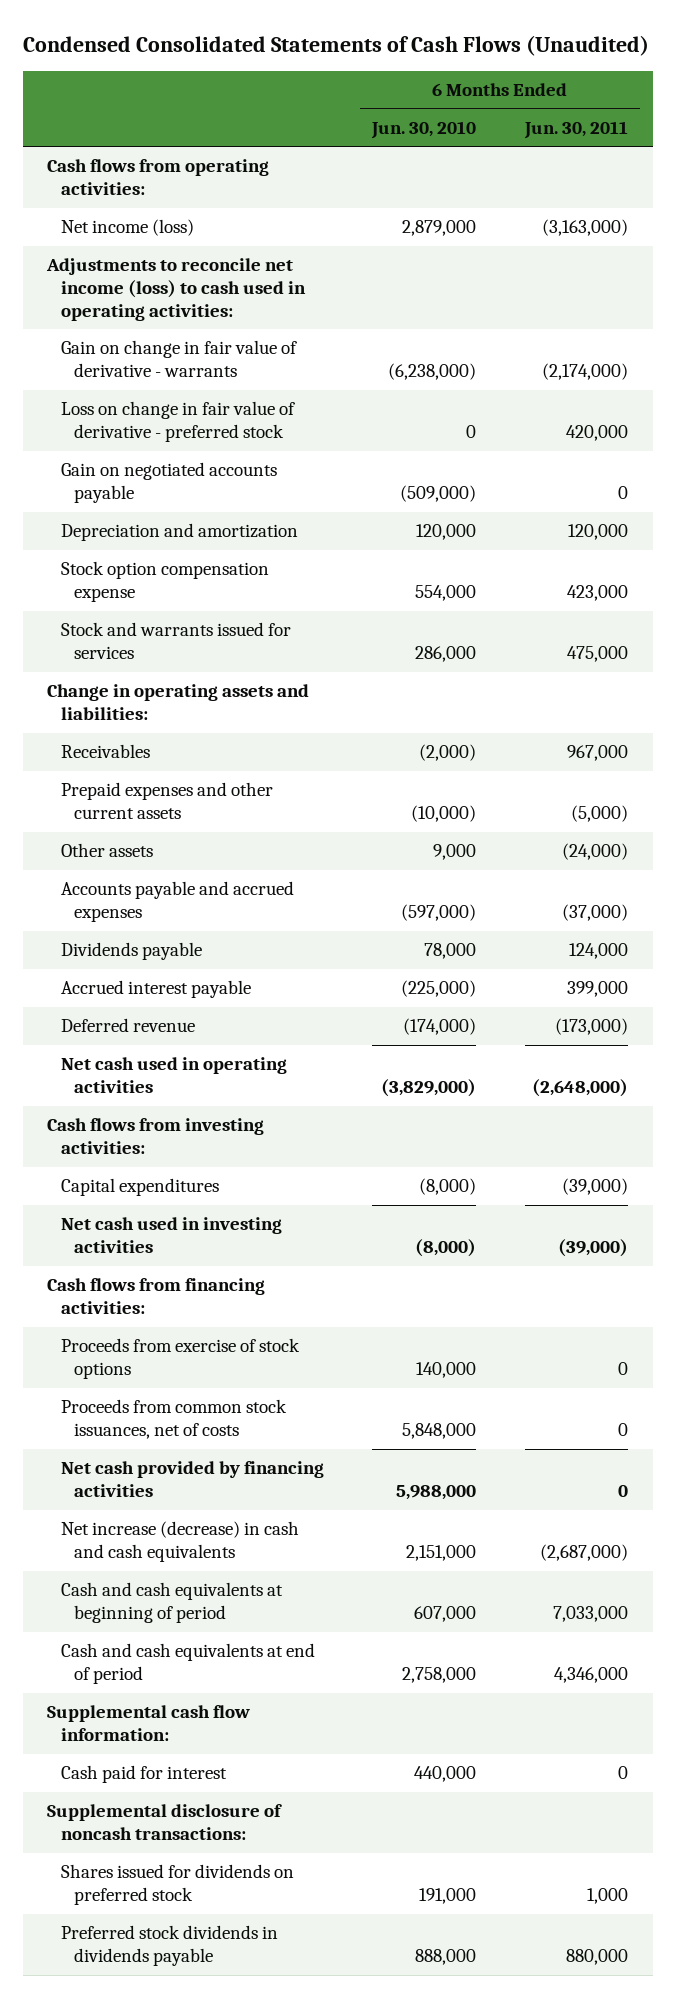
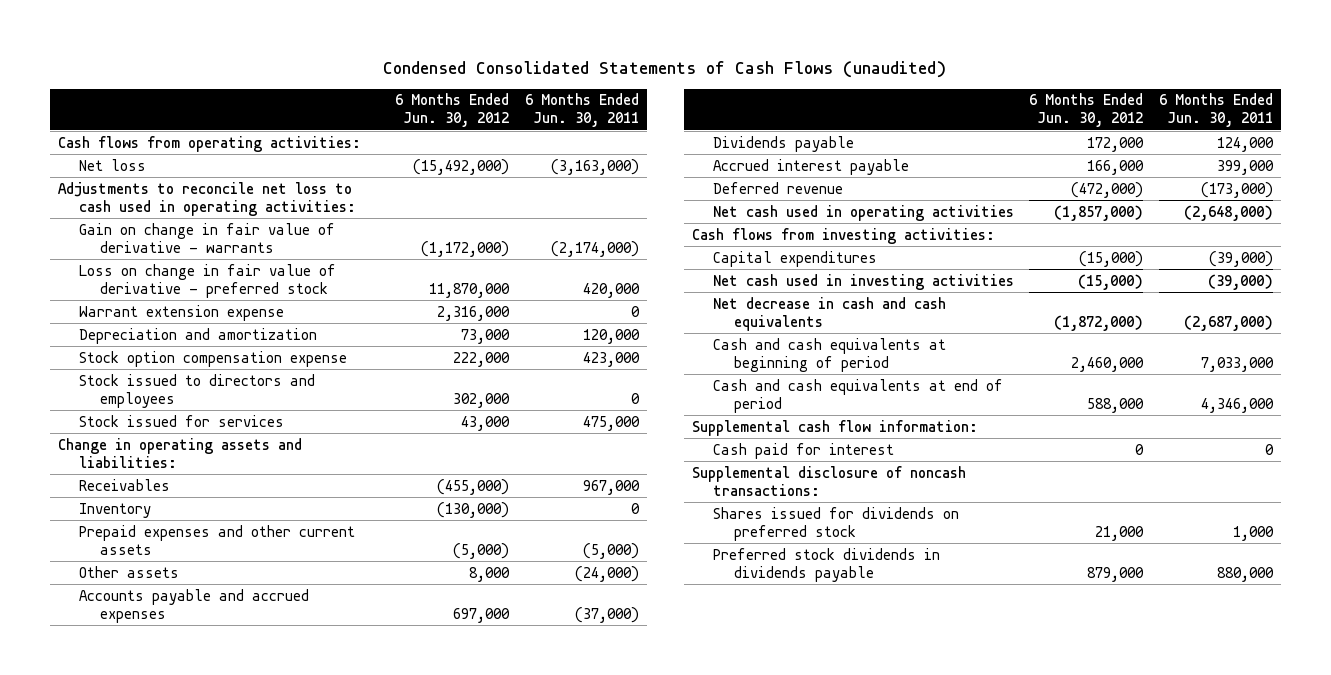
- Condensed Consolidated Statements of Cash Flows (Unaudited)
+ Condensed Consolidated Statements of Cash Flows (unaudited)
- | 6 Months Ended Jun. 30, 2010 | 6 Months Ended Jun. 30, 2011
+ | 6 Months Ended Jun. 30, 2012 | 6 Months Ended Jun. 30, 2011
- Net income (loss) | 2,879,000 | (3,163,000)
- Adjustments to reconcile net income (loss) to cash used in operating activities:
+ Net loss | (15,492,000) | (3,163,000)
+ Adjustments to reconcile net loss to cash used in operating activities:
- Gain on negotiated accounts payable | (509,000) | 0
+ Warrant extension expense | 2,316,000 | 0
- Stock and warrants issued for services | 286,000 | 475,000
+ Stock issued to directors and employees | 302,000 | 0
+ Stock issued for services | 43,000 | 475,000
+ Inventory | (130,000) | 0
- Cash flows from financing activities:
- Proceeds from exercise of stock options | 140,000 | 0
- Proceeds from common stock issuances, net of costs | 5,848,000 | 0
- Net cash provided by financing activities | 5,988,000 | 0
- Net increase (decrease) in cash and cash equivalents | 2,151,000 | (2,687,000)
+ Net decrease in cash and cash equivalents | (1,872,000) | (2,687,000)

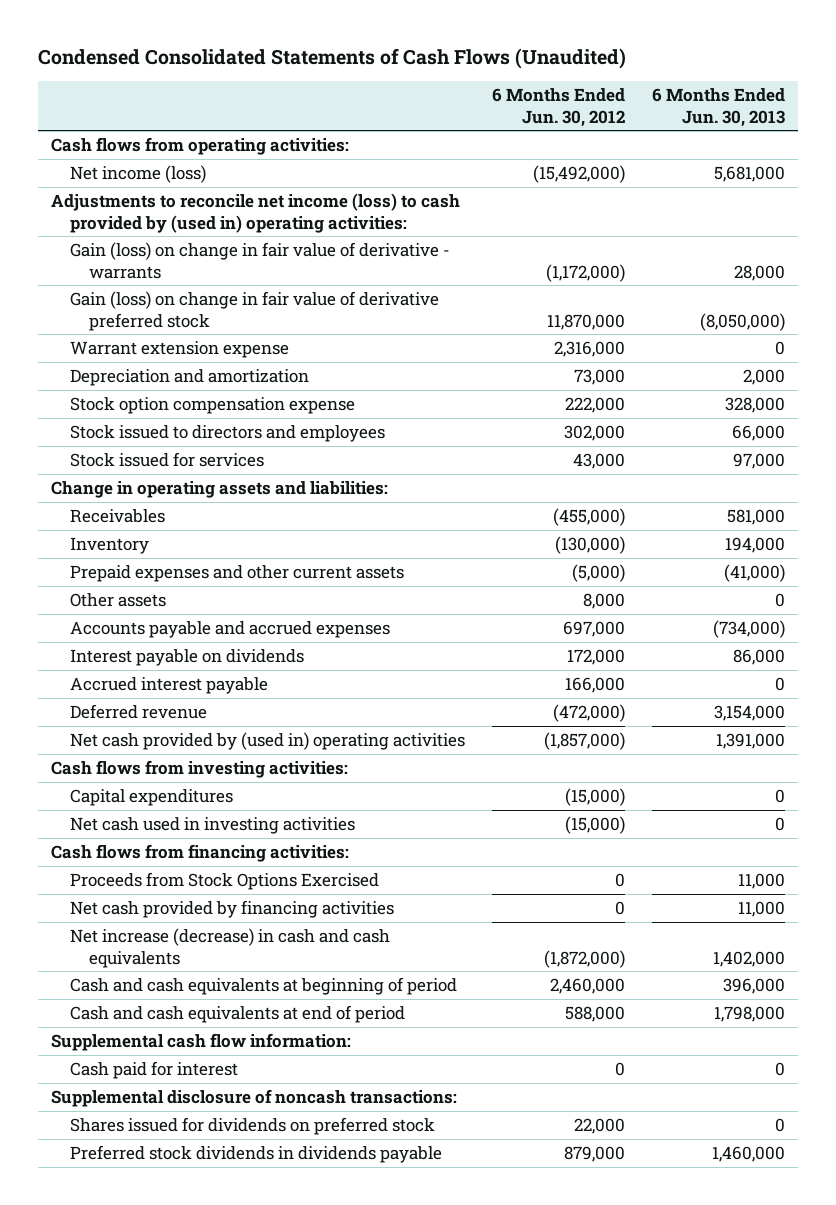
- Condensed Consolidated Statements of Cash Flows (unaudited)
+ Condensed Consolidated Statements of Cash Flows (Unaudited)
- | 6 Months Ended Jun. 30, 2012 | 6 Months Ended Jun. 30, 2011
+ | 6 Months Ended Jun. 30, 2012 | 6 Months Ended Jun. 30, 2013
- Net loss | (15,492,000) | (3,163,000)
- Adjustments to reconcile net loss to cash used in operating activities:
- Gain on change in fair value of derivative - warrants | (1,172,000) | (2,174,000)
- Loss on change in fair value of derivative - preferred stock | 11,870,000 | 420,000
+ Net income (loss) | (15,492,000) | 5,681,000
+ Adjustments to reconcile net income (loss) to cash provided by (used in) operating activities:
+ Gain (loss) on change in fair value of derivative - warrants | (1,172,000) | 28,000
+ Gain (loss) on change in fair value of derivative preferred stock | 11,870,000 | (8,050,000)
- Dividends payable | 172,000 | 124,000
+ Interest payable on dividends | 172,000 | 86,000
- Net cash used in operating activities | (1,857,000) | (2,648,000)
+ Net cash provided by (used in) operating activities | (1,857,000) | 1,391,000
- Net decrease in cash and cash equivalents | (1,872,000) | (2,687,000)
+ Cash flows from financing activities:
+ Proceeds from Stock Options Exercised | 0 | 11,000
+ Net cash provided by financing activities | 0 | 11,000
+ Net increase (decrease) in cash and cash equivalents | (1,872,000) | 1,402,000
- Shares issued for dividends on preferred stock | 21,000 | 1,000
+ Shares issued for dividends on preferred stock | 22,000 | 0

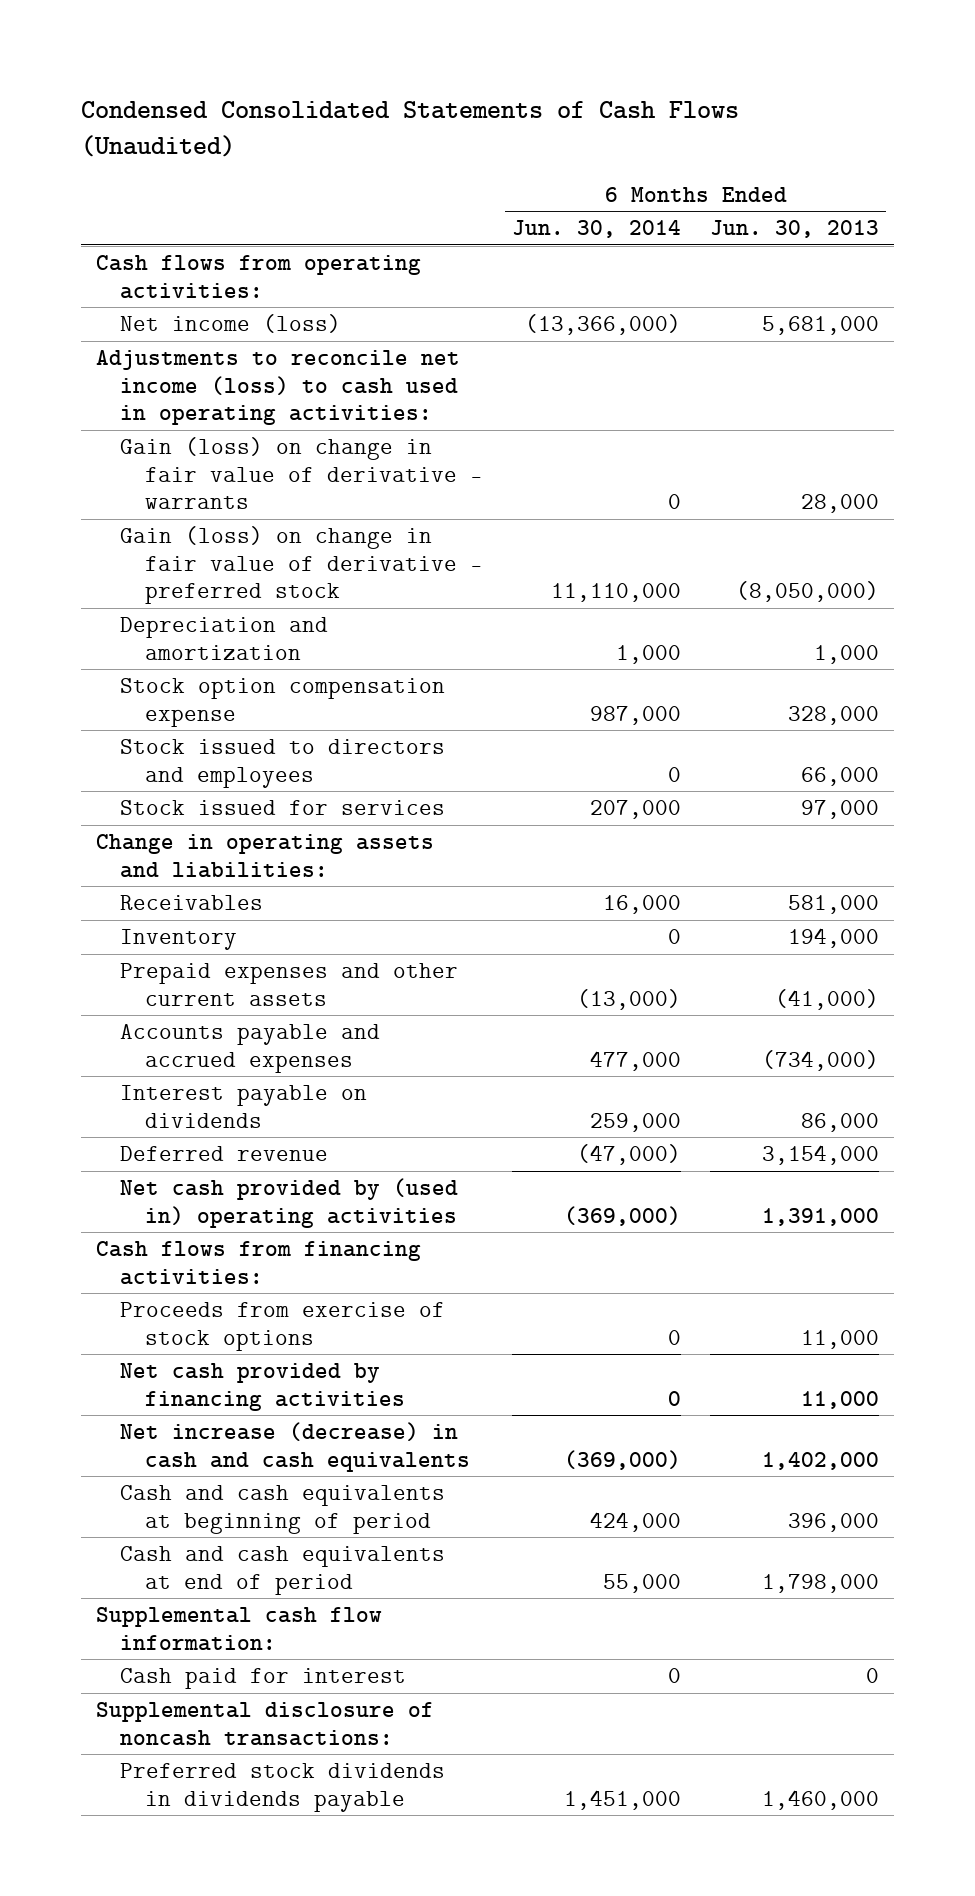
- | 6 Months Ended Jun. 30, 2012 | 6 Months Ended Jun. 30, 2013
+ | 6 Months Ended Jun. 30, 2014 | 6 Months Ended Jun. 30, 2013
- Adjustments to reconcile net income (loss) to cash provided by (used in) operating activities:
+ Adjustments to reconcile net income (loss) to cash used in operating activities:
- Gain (loss) on change in fair value of derivative preferred stock | 11,870,000 | (8,050,000)
- Warrant extension expense | 2,316,000 | 0
- Depreciation and amortization | 73,000 | 2,000
+ Gain (loss) on change in fair value of derivative - preferred stock | 11,110,000 | (8,050,000)
+ Depreciation and amortization | 1,000 | 1,000
- Other assets | 8,000 | 0
- Accrued interest payable | 166,000 | 0
- Cash flows from investing activities:
- Capital expenditures | (15,000) | 0
- Net cash used in investing activities | (15,000) | 0
- Proceeds from Stock Options Exercised | 0 | 11,000
+ Proceeds from exercise of stock options | 0 | 11,000
- Shares issued for dividends on preferred stock | 22,000 | 0

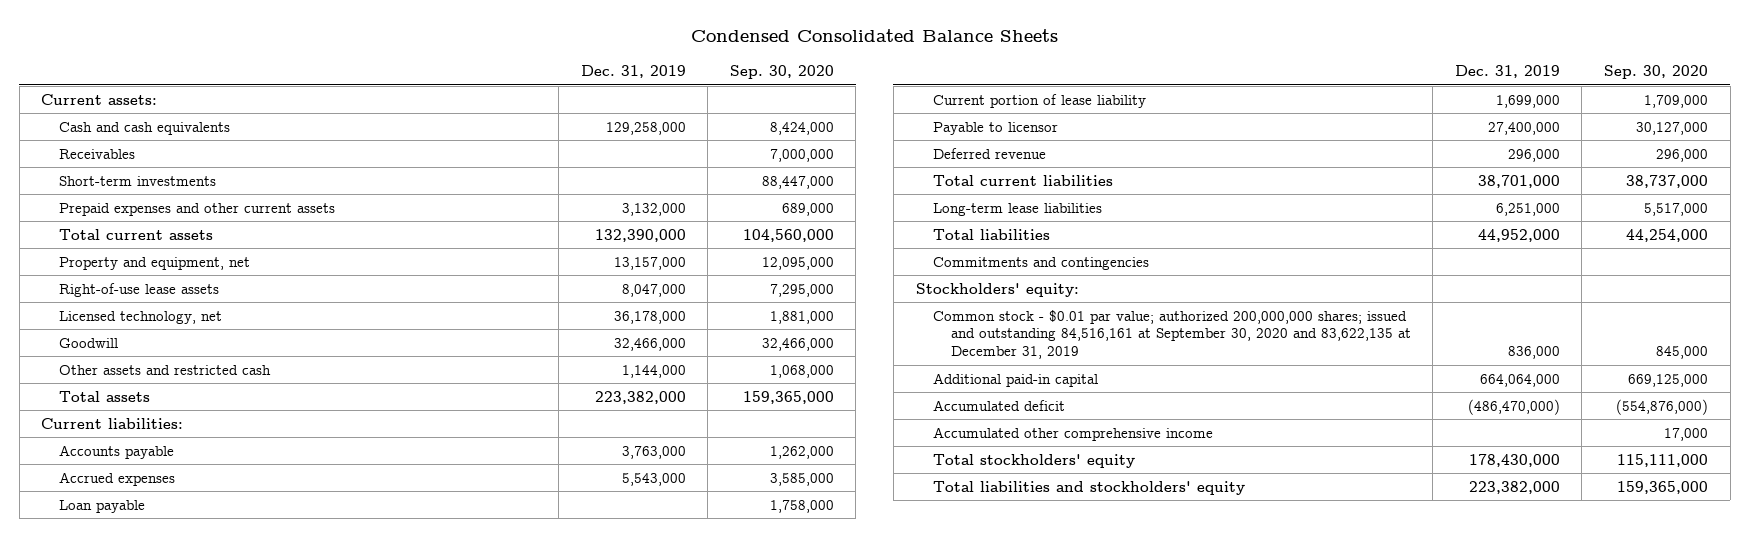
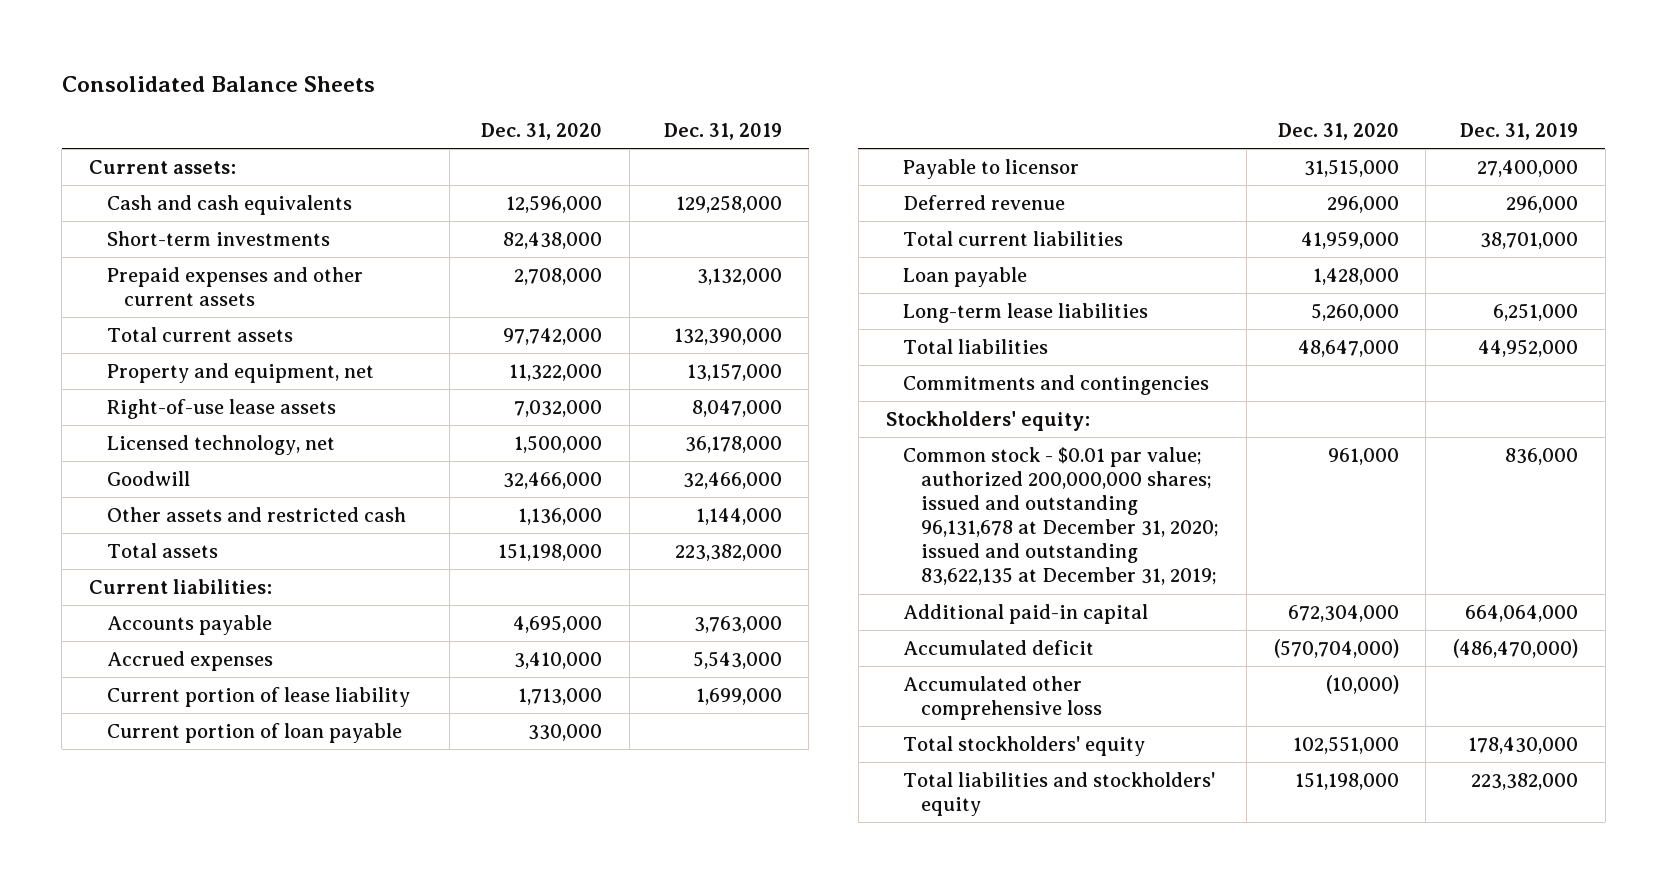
- Condensed Consolidated Balance Sheets
+ Consolidated Balance Sheets
- | Dec. 31, 2019 | Sep. 30, 2020
+ | Dec. 31, 2020 | Dec. 31, 2019
- Receivables | | 7,000,000
+ Current portion of loan payable | 330,000 |
moved down: Loan payable | 1,428,000 |
- Common stock - $0.01 par value; authorized 200,000,000 shares; issued and outstanding 84,516,161 at September 30, 2020 and 83,622,135 at December 31, 2019 | 836,000 | 845,000
+ Common stock - $0.01 par value; authorized 200,000,000 shares; issued and outstanding 96,131,678 at December 31, 2020; issued and outstanding 83,622,135 at December 31, 2019; | 961,000 | 836,000
- Accumulated other comprehensive income | | 17,000
+ Accumulated other comprehensive loss | (10,000) |

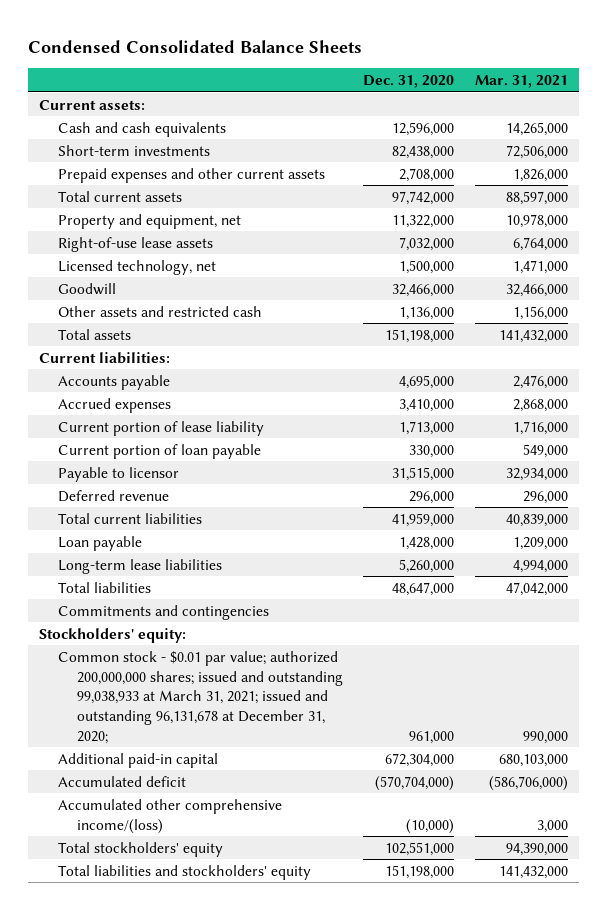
- Consolidated Balance Sheets
+ Condensed Consolidated Balance Sheets
- | Dec. 31, 2020 | Dec. 31, 2019
+ | Dec. 31, 2020 | Mar. 31, 2021
- Common stock - $0.01 par value; authorized 200,000,000 shares; issued and outstanding 96,131,678 at December 31, 2020; issued and outstanding 83,622,135 at December 31, 2019; | 961,000 | 836,000
+ Common stock - $0.01 par value; authorized 200,000,000 shares; issued and outstanding 99,038,933 at March 31, 2021; issued and outstanding 96,131,678 at December 31, 2020; | 961,000 | 990,000
- Accumulated other comprehensive loss | (10,000) |
+ Accumulated other comprehensive income/(loss) | (10,000) | 3,000

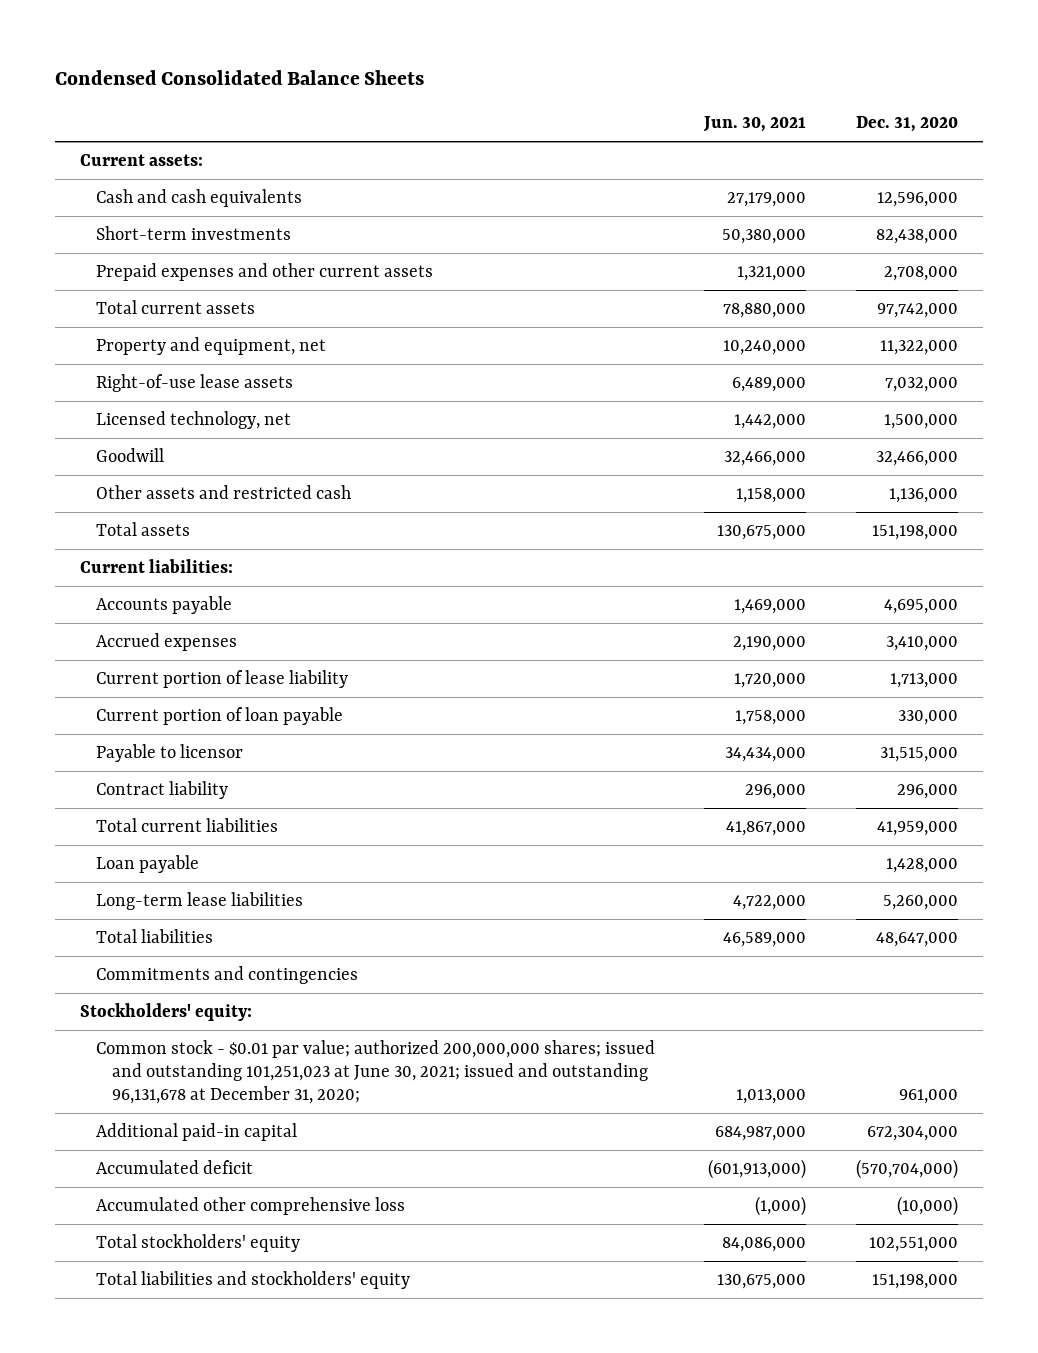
- | Dec. 31, 2020 | Mar. 31, 2021
+ | Jun. 30, 2021 | Dec. 31, 2020
- Deferred revenue | 296,000 | 296,000
+ Contract liability | 296,000 | 296,000
- Common stock - $0.01 par value; authorized 200,000,000 shares; issued and outstanding 99,038,933 at March 31, 2021; issued and outstanding 96,131,678 at December 31, 2020; | 961,000 | 990,000
+ Common stock - $0.01 par value; authorized 200,000,000 shares; issued and outstanding 101,251,023 at June 30, 2021; issued and outstanding 96,131,678 at December 31, 2020; | 1,013,000 | 961,000
- Accumulated other comprehensive income/(loss) | (10,000) | 3,000
+ Accumulated other comprehensive loss | (1,000) | (10,000)

